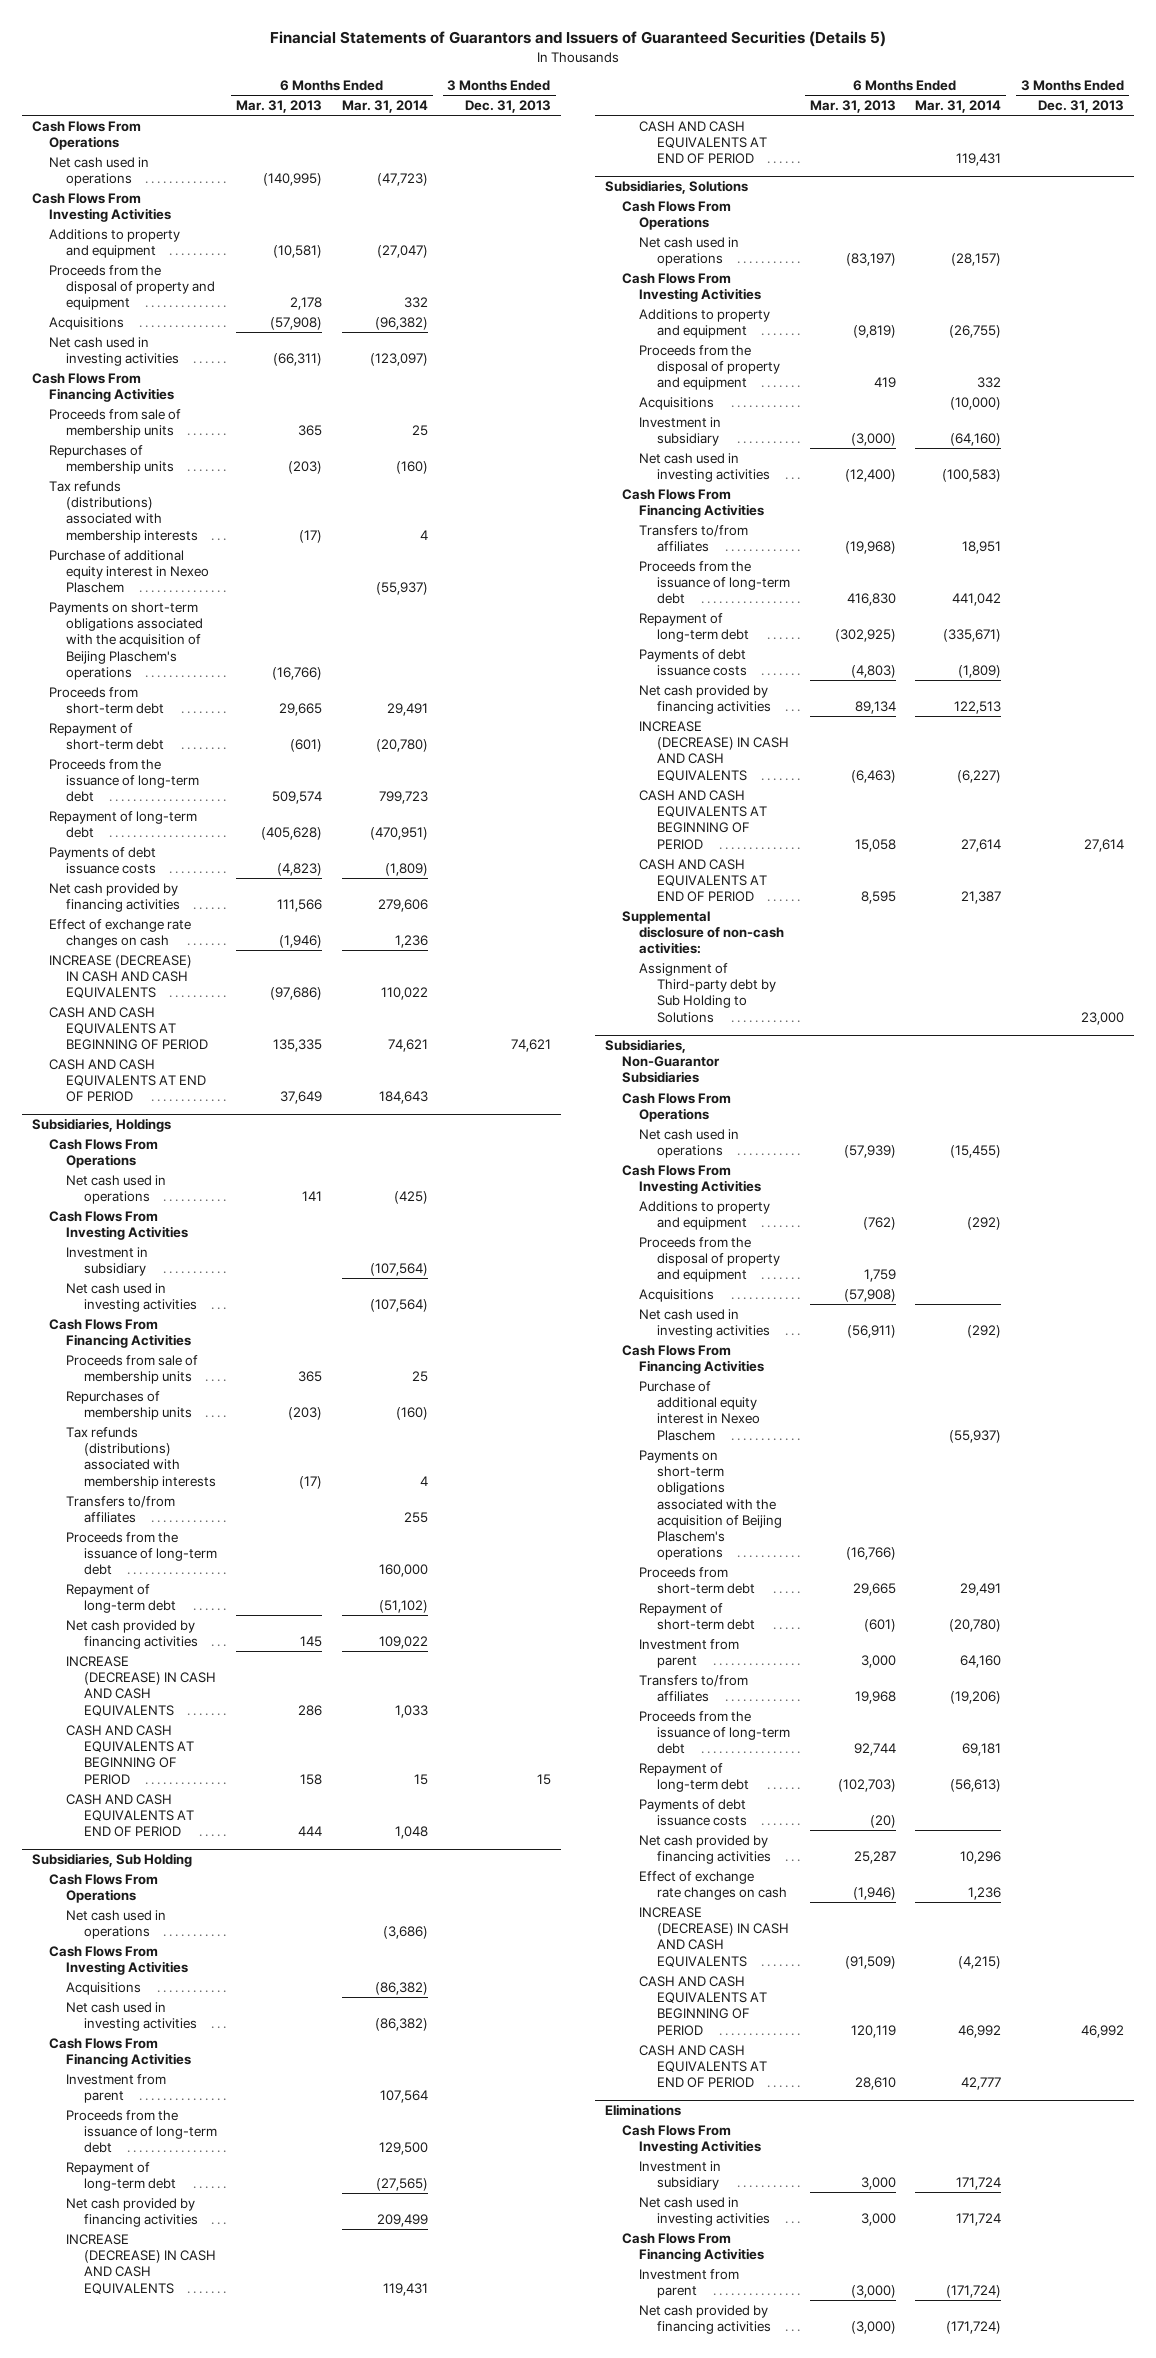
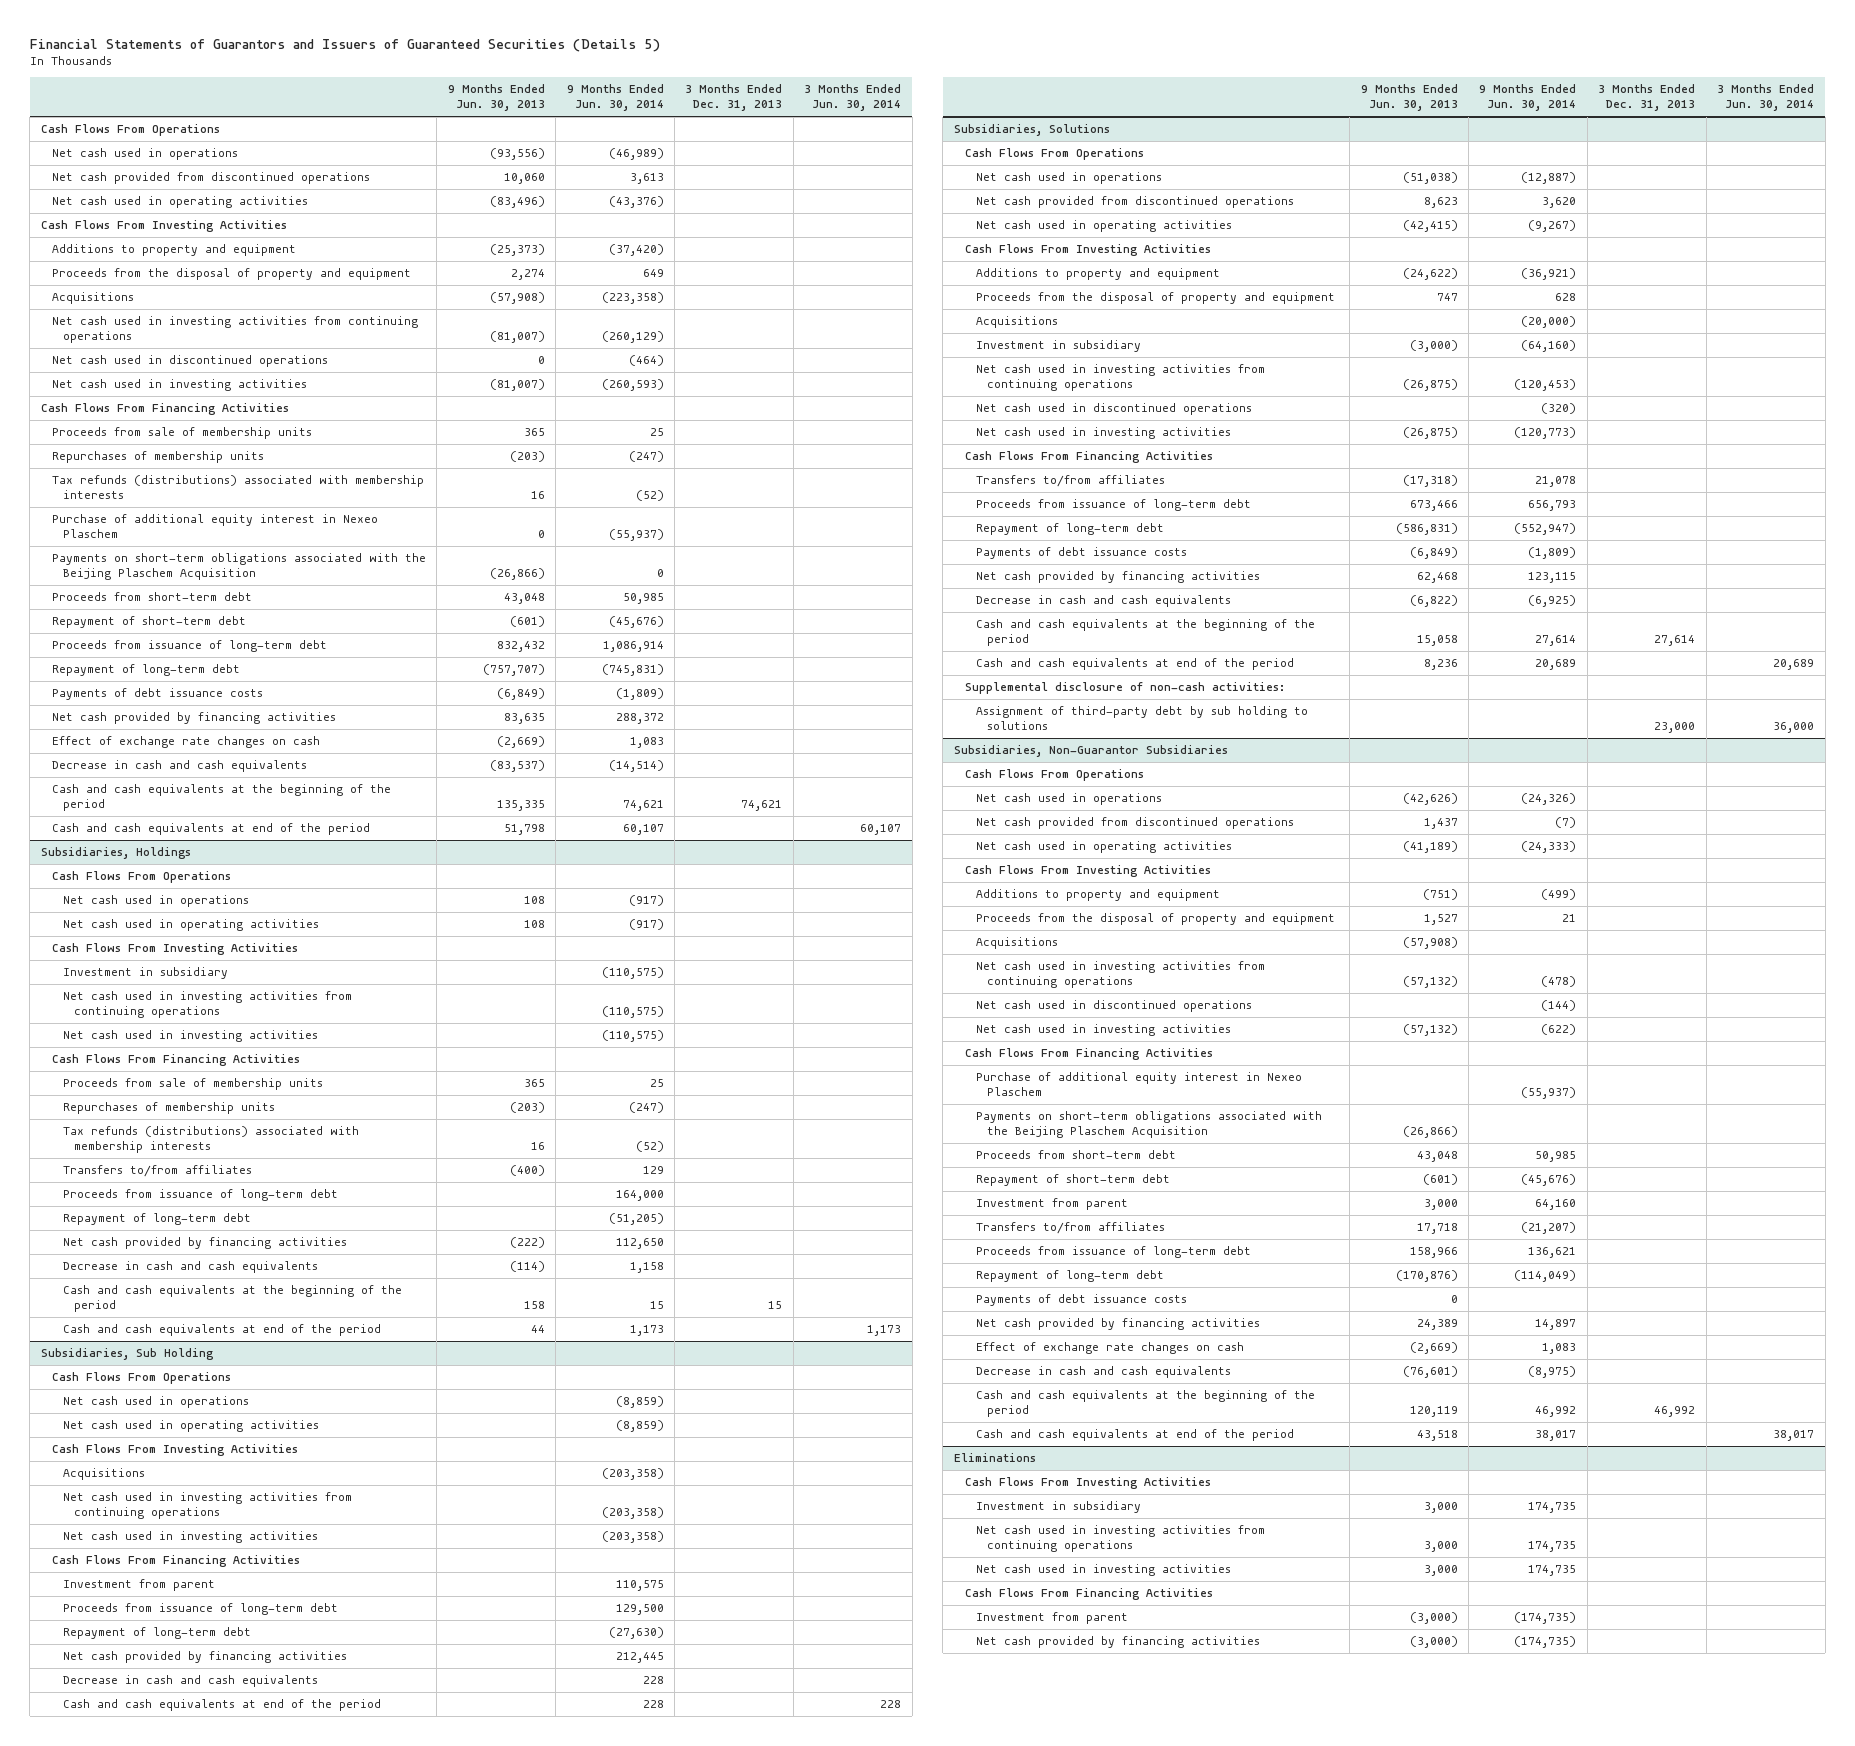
- | 6 Months Ended Mar. 31, 2013 | 6 Months Ended Mar. 31, 2014 | 3 Months Ended Dec. 31, 2013
+ | 9 Months Ended Jun. 30, 2013 | 9 Months Ended Jun. 30, 2014 | 3 Months Ended Dec. 31, 2013 | 3 Months Ended Jun. 30, 2014
+ Net cash provided from discontinued operations | 10,060 | 3,613 | |
+ Net cash used in operating activities | (83,496) | (43,376) | |
+ Net cash used in investing activities from continuing operations | (81,007) | (260,129) | |
+ Net cash used in discontinued operations | 0 | (464) | |
- Payments on short-term obligations associated with the acquisition of Beijing Plaschem's operations | (16,766) | |
+ Payments on short-term obligations associated with the Beijing Plaschem Acquisition | (26,866) | 0 | |
- Proceeds from the issuance of long-term debt | 509,574 | 799,723 |
+ Proceeds from issuance of long-term debt | 832,432 | 1,086,914 | |
- INCREASE (DECREASE) IN CASH AND CASH EQUIVALENTS | (97,686) | 110,022 |
- CASH AND CASH EQUIVALENTS AT BEGINNING OF PERIOD | 135,335 | 74,621 | 74,621
- CASH AND CASH EQUIVALENTS AT END OF PERIOD | 37,649 | 184,643 |
+ Decrease in cash and cash equivalents | (83,537) | (14,514) | |
+ Cash and cash equivalents at the beginning of the period | 135,335 | 74,621 | 74,621 |
+ Cash and cash equivalents at end of the period | 51,798 | 60,107 | | 60,107
@ Subsidiaries, Holdings
+ Net cash used in operating activities | 108 | (917) | |
+ Net cash used in investing activities from continuing operations | | (110,575) | |
- Proceeds from the issuance of long-term debt | | 160,000 |
+ Proceeds from issuance of long-term debt | | 164,000 | |
- INCREASE (DECREASE) IN CASH AND CASH EQUIVALENTS | 286 | 1,033 |
- CASH AND CASH EQUIVALENTS AT BEGINNING OF PERIOD | 158 | 15 | 15
- CASH AND CASH EQUIVALENTS AT END OF PERIOD | 444 | 1,048 |
+ Decrease in cash and cash equivalents | (114) | 1,158 | |
+ Cash and cash equivalents at the beginning of the period | 158 | 15 | 15 |
+ Cash and cash equivalents at end of the period | 44 | 1,173 | | 1,173
@ Subsidiaries, Sub Holding
+ Net cash used in operating activities | | (8,859) | |
+ Net cash used in investing activities from continuing operations | | (203,358) | |
- Proceeds from the issuance of long-term debt | | 129,500 |
+ Proceeds from issuance of long-term debt | | 129,500 | |
- INCREASE (DECREASE) IN CASH AND CASH EQUIVALENTS | | 119,431 |
- CASH AND CASH EQUIVALENTS AT END OF PERIOD | | 119,431 |
+ Decrease in cash and cash equivalents | | 228 | |
+ Cash and cash equivalents at end of the period | | 228 | | 228
@ Subsidiaries, Solutions
+ Net cash provided from discontinued operations | 8,623 | 3,620 | |
+ Net cash used in operating activities | (42,415) | (9,267) | |
+ Net cash used in investing activities from continuing operations | (26,875) | (120,453) | |
+ Net cash used in discontinued operations | | (320) | |
- Proceeds from the issuance of long-term debt | 416,830 | 441,042 |
+ Proceeds from issuance of long-term debt | 673,466 | 656,793 | |
- INCREASE (DECREASE) IN CASH AND CASH EQUIVALENTS | (6,463) | (6,227) |
- CASH AND CASH EQUIVALENTS AT BEGINNING OF PERIOD | 15,058 | 27,614 | 27,614
- CASH AND CASH EQUIVALENTS AT END OF PERIOD | 8,595 | 21,387 |
+ Decrease in cash and cash equivalents | (6,822) | (6,925) | |
+ Cash and cash equivalents at the beginning of the period | 15,058 | 27,614 | 27,614 |
+ Cash and cash equivalents at end of the period | 8,236 | 20,689 | | 20,689
- Assignment of Third-party debt by Sub Holding to Solutions | | | 23,000
+ Assignment of third-party debt by sub holding to solutions | | | 23,000 | 36,000
@ Subsidiaries, Non-Guarantor Subsidiaries
+ Net cash provided from discontinued operations | 1,437 | (7) | |
+ Net cash used in operating activities | (41,189) | (24,333) | |
+ Net cash used in investing activities from continuing operations | (57,132) | (478) | |
+ Net cash used in discontinued operations | | (144) | |
- Payments on short-term obligations associated with the acquisition of Beijing Plaschem's operations | (16,766) | |
+ Payments on short-term obligations associated with the Beijing Plaschem Acquisition | (26,866) | | |
- Proceeds from the issuance of long-term debt | 92,744 | 69,181 |
+ Proceeds from issuance of long-term debt | 158,966 | 136,621 | |
- INCREASE (DECREASE) IN CASH AND CASH EQUIVALENTS | (91,509) | (4,215) |
- CASH AND CASH EQUIVALENTS AT BEGINNING OF PERIOD | 120,119 | 46,992 | 46,992
- CASH AND CASH EQUIVALENTS AT END OF PERIOD | 28,610 | 42,777 |
+ Decrease in cash and cash equivalents | (76,601) | (8,975) | |
+ Cash and cash equivalents at the beginning of the period | 120,119 | 46,992 | 46,992 |
+ Cash and cash equivalents at end of the period | 43,518 | 38,017 | | 38,017
@ Eliminations
+ Net cash used in investing activities from continuing operations | 3,000 | 174,735 | |

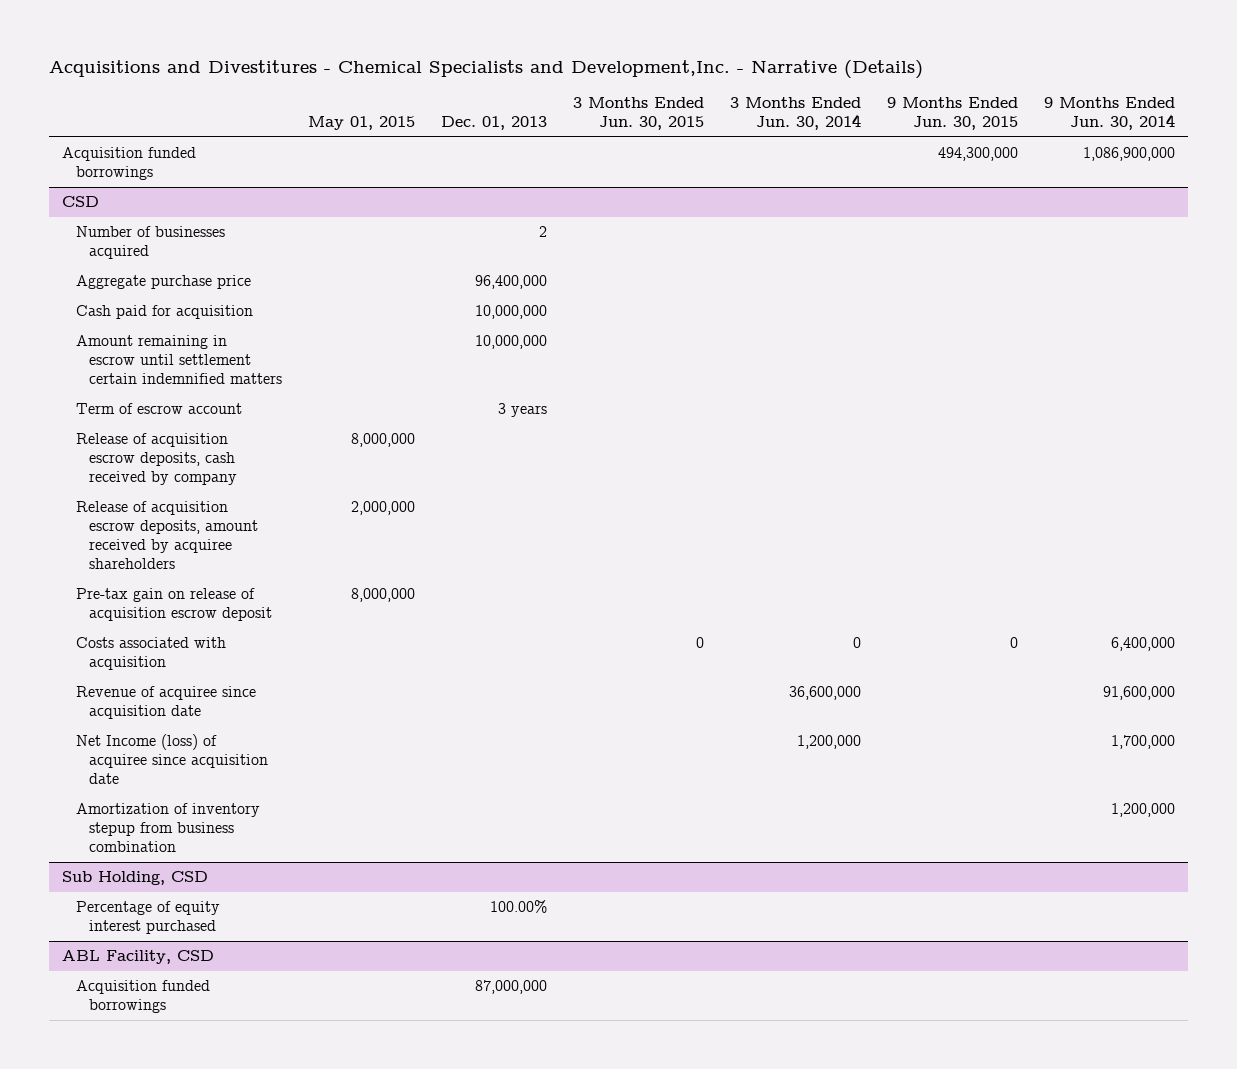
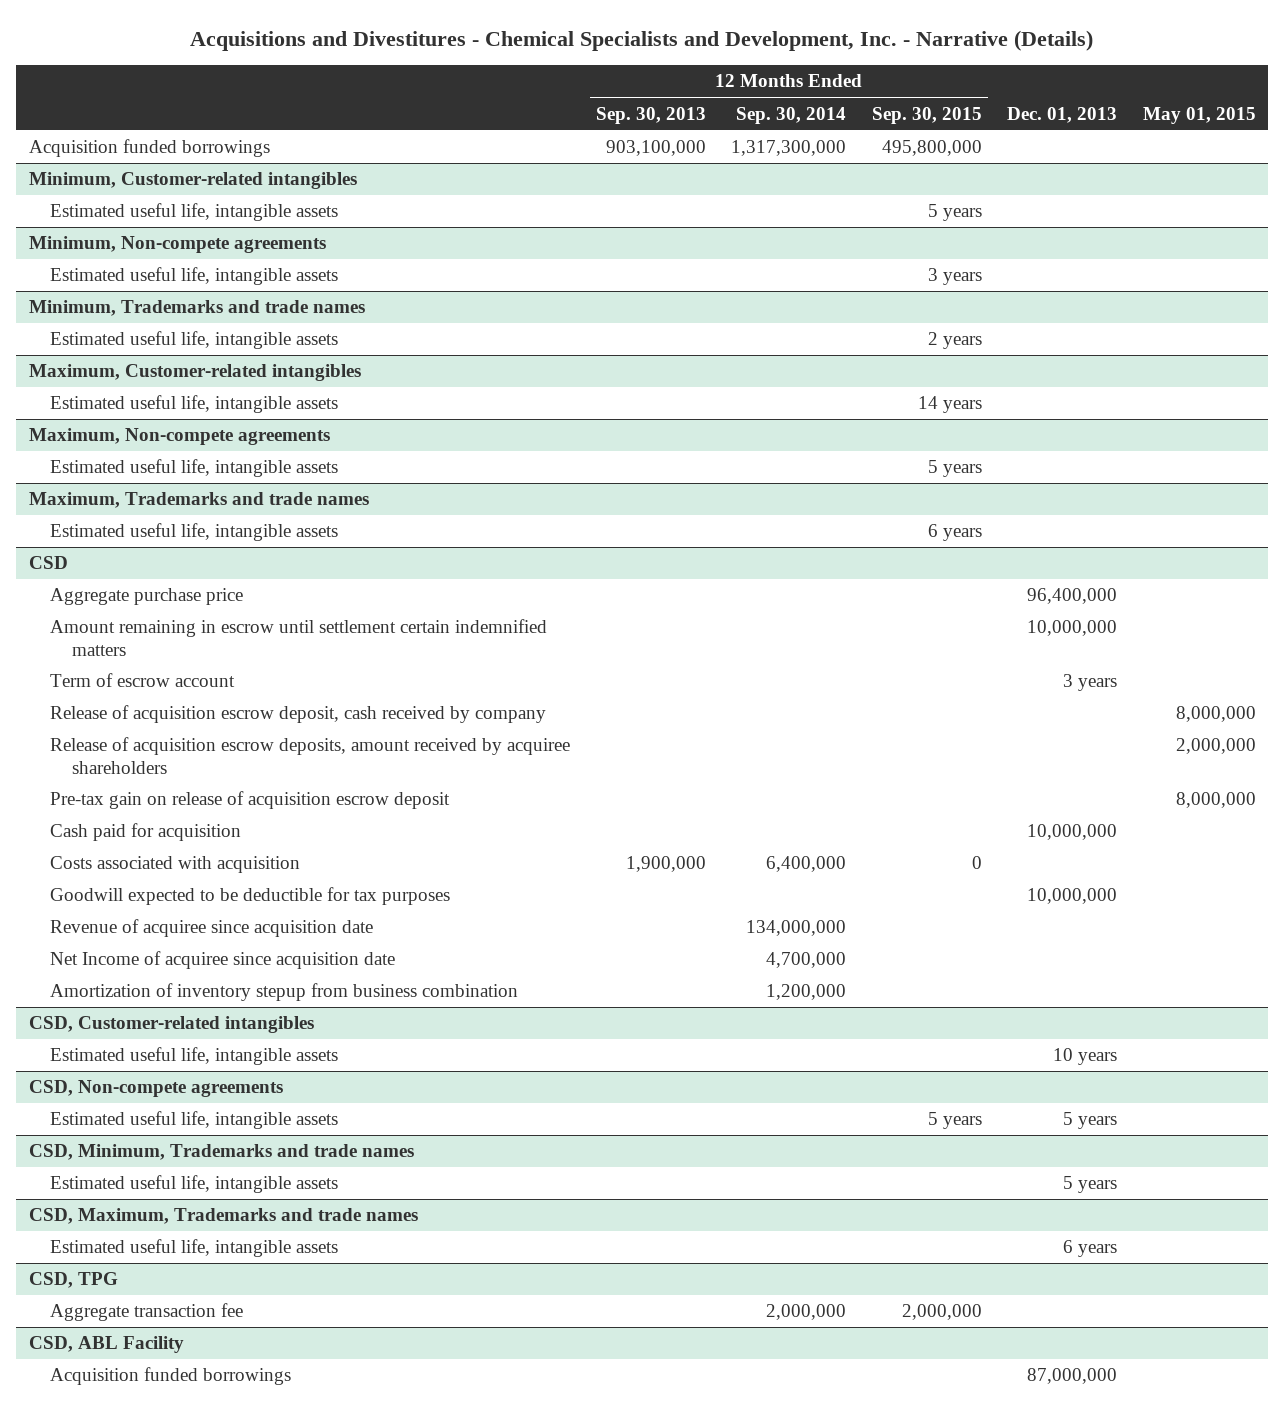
- Acquisitions and Divestitures - Chemical Specialists and Development,Inc. - Narrative (Details)
+ Acquisitions and Divestitures - Chemical Specialists and Development, Inc. - Narrative (Details)
- | May 01, 2015 | Dec. 01, 2013 | 3 Months Ended Jun. 30, 2015 | 3 Months Ended Jun. 30, 2014 | 9 Months Ended Jun. 30, 2015 | 9 Months Ended Jun. 30, 2014
+ | 12 Months Ended Sep. 30, 2013 | 12 Months Ended Sep. 30, 2014 | 12 Months Ended Sep. 30, 2015 | Dec. 01, 2013 | May 01, 2015
+ Minimum, Customer-related intangibles
+ Estimated useful life, intangible assets | | | 5 years | |
+ Minimum, Non-compete agreements
+ Estimated useful life, intangible assets | | | 3 years | |
+ Minimum, Trademarks and trade names
+ Estimated useful life, intangible assets | | | 2 years | |
+ Maximum, Customer-related intangibles
+ Estimated useful life, intangible assets | | | 14 years | |
+ Maximum, Non-compete agreements
+ Estimated useful life, intangible assets | | | 5 years | |
+ Maximum, Trademarks and trade names
+ Estimated useful life, intangible assets | | | 6 years | |
@ CSD
- Number of businesses acquired | | 2 | | | |
- Release of acquisition escrow deposits, cash received by company | 8,000,000 | | | | |
+ Release of acquisition escrow deposit, cash received by company | | | | | 8,000,000
moved down: Cash paid for acquisition | | | | 10,000,000 |
+ Goodwill expected to be deductible for tax purposes | | | | 10,000,000 |
- Net Income (loss) of acquiree since acquisition date | | | | 1,200,000 | | 1,700,000
+ Net Income of acquiree since acquisition date | | 4,700,000 | | |
- Sub Holding, CSD
- Percentage of equity interest purchased | | 100.00% | | | |
- ABL Facility, CSD
+ CSD, Customer-related intangibles
+ Estimated useful life, intangible assets | | | | 10 years |
+ CSD, Non-compete agreements
+ Estimated useful life, intangible assets | | | 5 years | 5 years |
+ CSD, Minimum, Trademarks and trade names
+ Estimated useful life, intangible assets | | | | 5 years |
+ CSD, Maximum, Trademarks and trade names
+ Estimated useful life, intangible assets | | | | 6 years |
+ CSD, TPG
+ Aggregate transaction fee | | 2,000,000 | 2,000,000 | |
+ CSD, ABL Facility

